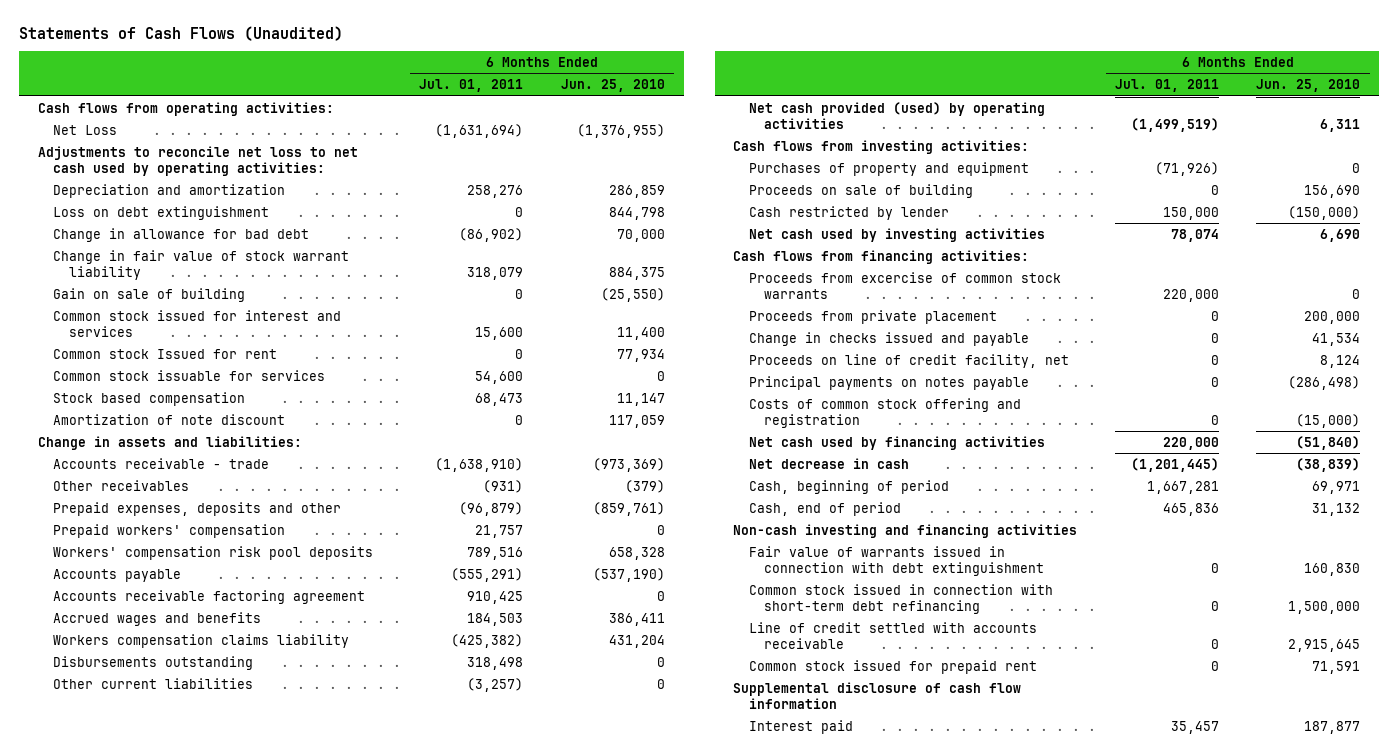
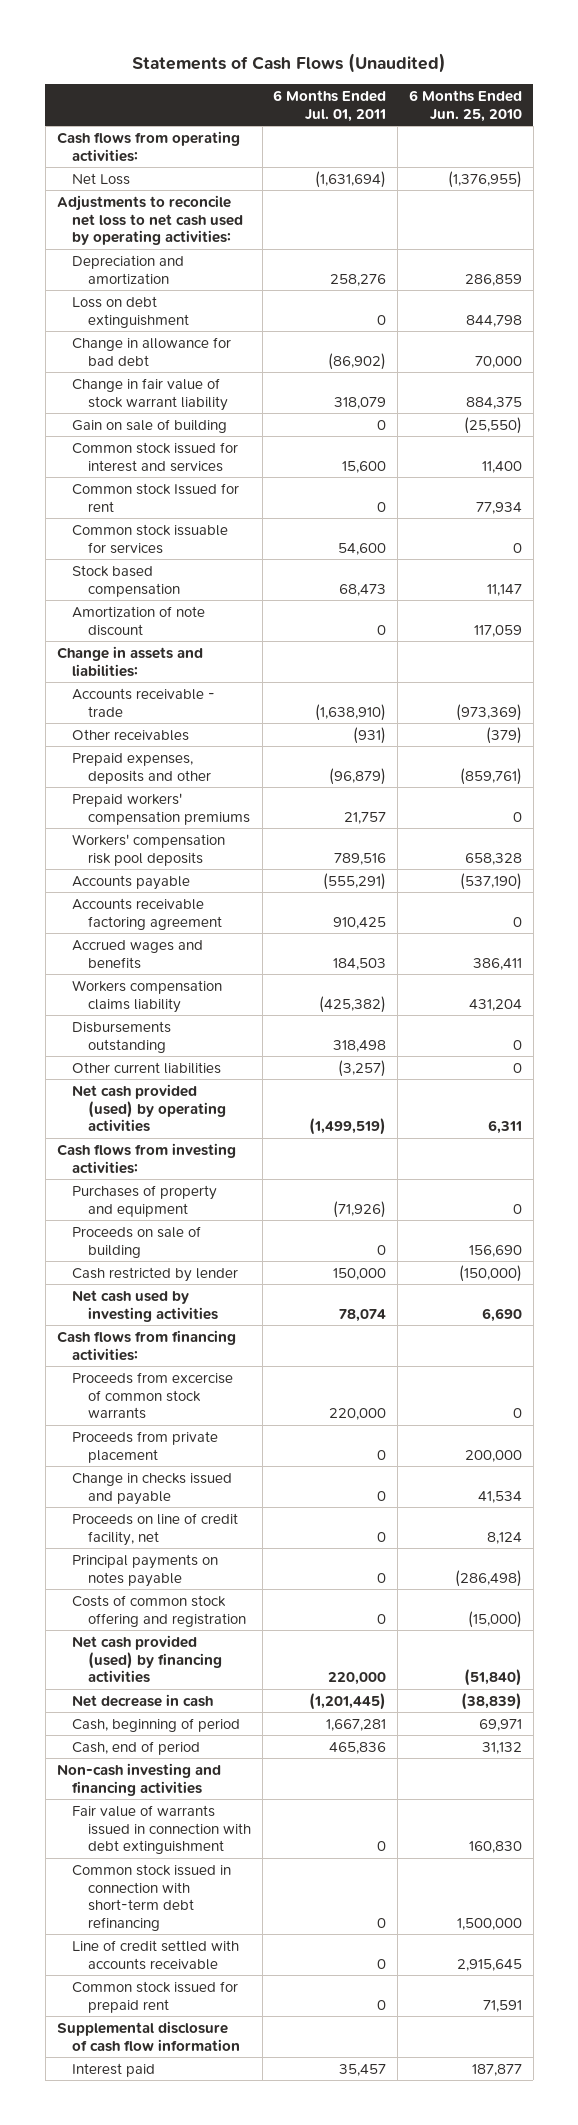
- Prepaid workers' compensation | 21,757 | 0
+ Prepaid workers' compensation premiums | 21,757 | 0
- Net cash used by financing activities | 220,000 | (51,840)
+ Net cash provided (used) by financing activities | 220,000 | (51,840)

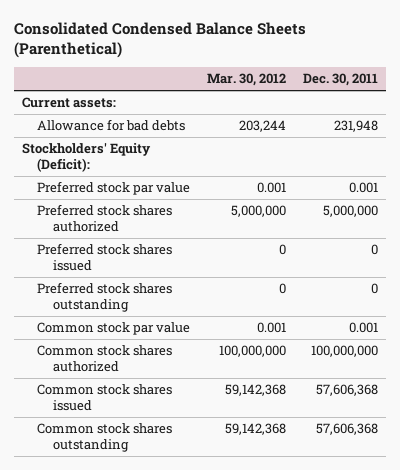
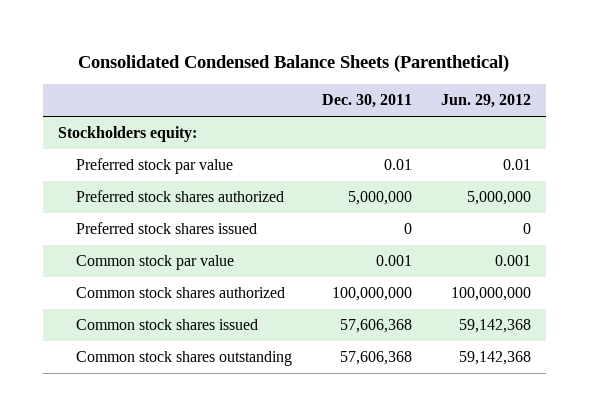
- | Mar. 30, 2012 | Dec. 30, 2011
+ | Dec. 30, 2011 | Jun. 29, 2012
- Current assets:
- Allowance for bad debts | 203,244 | 231,948
- Stockholders' Equity (Deficit):
- Preferred stock par value | 0.001 | 0.001
+ Stockholders equity:
+ Preferred stock par value | 0.01 | 0.01
- Preferred stock shares outstanding | 0 | 0

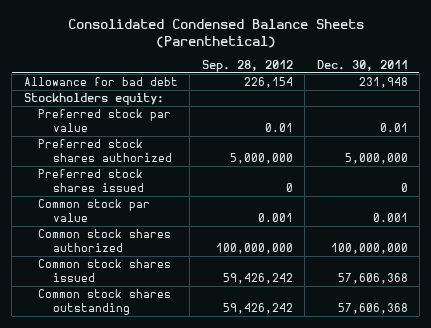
- | Dec. 30, 2011 | Jun. 29, 2012
+ | Sep. 28, 2012 | Dec. 30, 2011
+ Allowance for bad debt | 226,154 | 231,948

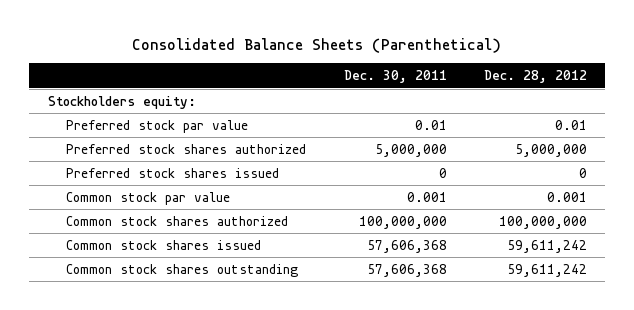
- Consolidated Condensed Balance Sheets (Parenthetical)
+ Consolidated Balance Sheets (Parenthetical)
- | Sep. 28, 2012 | Dec. 30, 2011
+ | Dec. 30, 2011 | Dec. 28, 2012
- Allowance for bad debt | 226,154 | 231,948

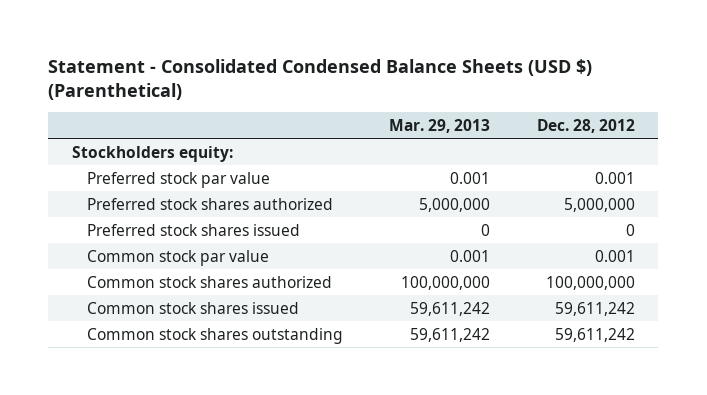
- Consolidated Balance Sheets (Parenthetical)
+ Statement - Consolidated Condensed Balance Sheets (USD $) (Parenthetical)
- | Dec. 30, 2011 | Dec. 28, 2012
+ | Mar. 29, 2013 | Dec. 28, 2012
- Preferred stock par value | 0.01 | 0.01
+ Preferred stock par value | 0.001 | 0.001

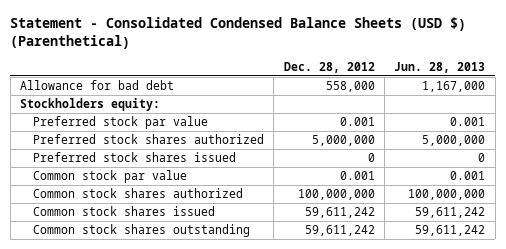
- | Mar. 29, 2013 | Dec. 28, 2012
+ | Dec. 28, 2012 | Jun. 28, 2013
+ Allowance for bad debt | 558,000 | 1,167,000

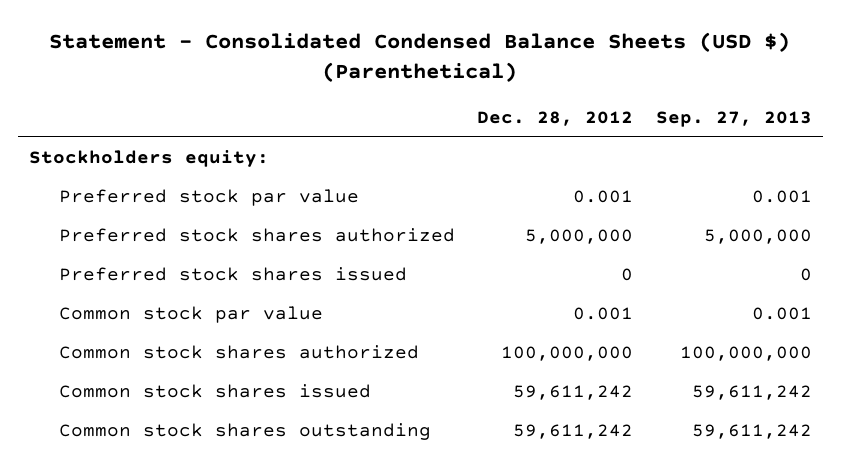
- | Dec. 28, 2012 | Jun. 28, 2013
+ | Dec. 28, 2012 | Sep. 27, 2013
- Allowance for bad debt | 558,000 | 1,167,000

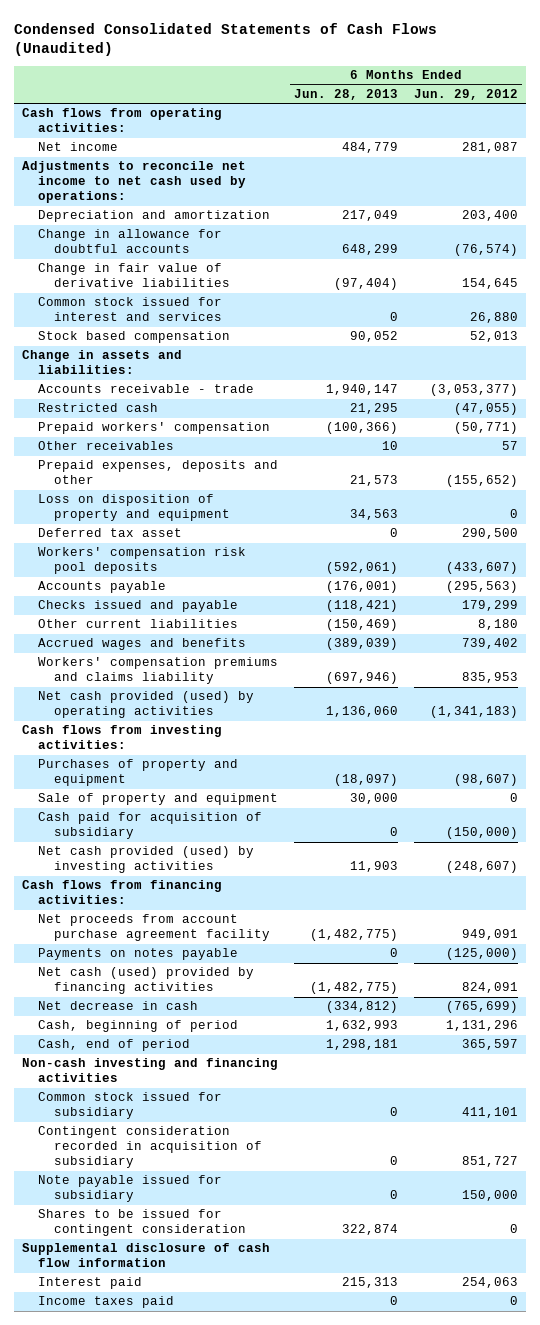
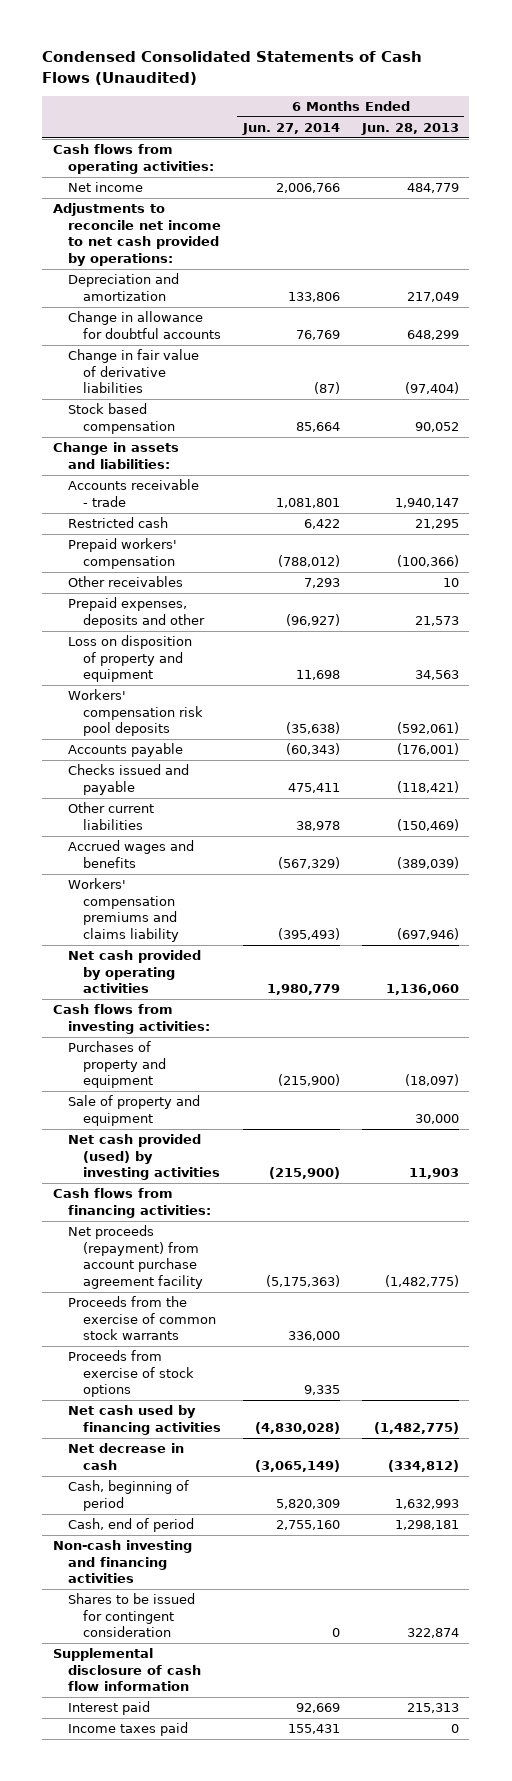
- | 6 Months Ended Jun. 28, 2013 | 6 Months Ended Jun. 29, 2012
+ | 6 Months Ended Jun. 27, 2014 | 6 Months Ended Jun. 28, 2013
- Adjustments to reconcile net income to net cash used by operations:
+ Adjustments to reconcile net income to net cash provided by operations:
- Common stock issued for interest and services | 0 | 26,880
- Deferred tax asset | 0 | 290,500
- Net cash provided (used) by operating activities | 1,136,060 | (1,341,183)
+ Net cash provided by operating activities | 1,980,779 | 1,136,060
- Cash paid for acquisition of subsidiary | 0 | (150,000)
- Net proceeds from account purchase agreement facility | (1,482,775) | 949,091
- Payments on notes payable | 0 | (125,000)
- Net cash (used) provided by financing activities | (1,482,775) | 824,091
+ Net proceeds (repayment) from account purchase agreement facility | (5,175,363) | (1,482,775)
+ Proceeds from the exercise of common stock warrants | 336,000 |
+ Proceeds from exercise of stock options | 9,335 |
+ Net cash used by financing activities | (4,830,028) | (1,482,775)
- Common stock issued for subsidiary | 0 | 411,101
- Contingent consideration recorded in acquisition of subsidiary | 0 | 851,727
- Note payable issued for subsidiary | 0 | 150,000

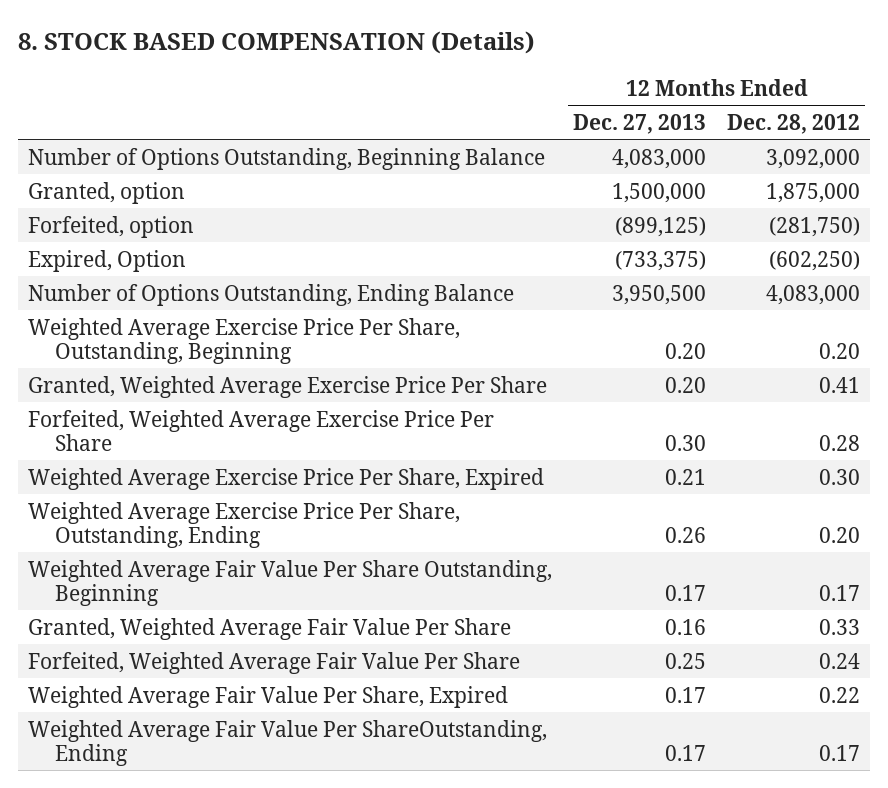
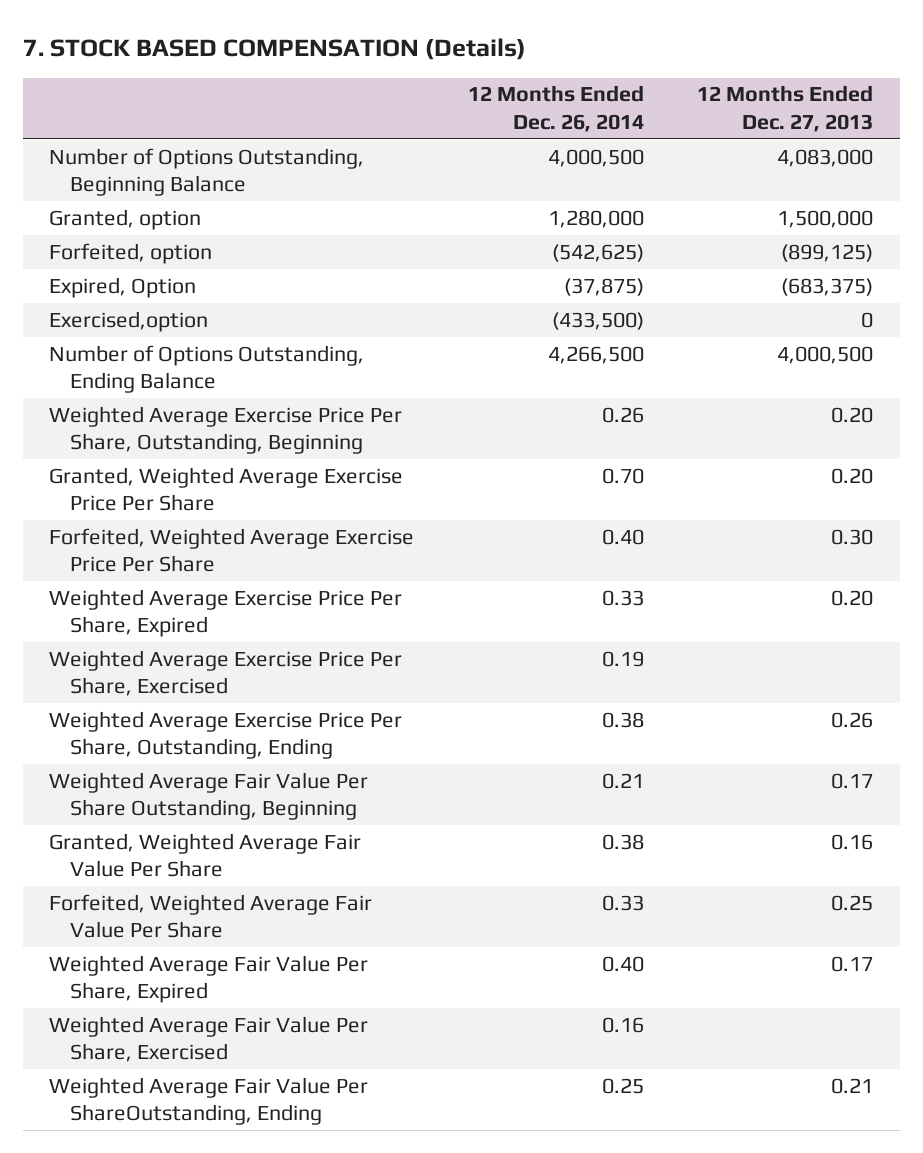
- 8. STOCK BASED COMPENSATION (Details)
+ 7. STOCK BASED COMPENSATION (Details)
- | 12 Months Ended Dec. 27, 2013 | 12 Months Ended Dec. 28, 2012
+ | 12 Months Ended Dec. 26, 2014 | 12 Months Ended Dec. 27, 2013
- Expired, Option | (733,375) | (602,250)
- Number of Options Outstanding, Ending Balance | 3,950,500 | 4,083,000
+ Expired, Option | (37,875) | (683,375)
+ Exercised,option | (433,500) | 0
+ Number of Options Outstanding, Ending Balance | 4,266,500 | 4,000,500
- Weighted Average Exercise Price Per Share, Expired | 0.21 | 0.30
+ Weighted Average Exercise Price Per Share, Expired | 0.33 | 0.20
+ Weighted Average Exercise Price Per Share, Exercised | 0.19 |
- Weighted Average Fair Value Per ShareOutstanding, Ending | 0.17 | 0.17
+ Weighted Average Fair Value Per Share, Exercised | 0.16 |
+ Weighted Average Fair Value Per ShareOutstanding, Ending | 0.25 | 0.21

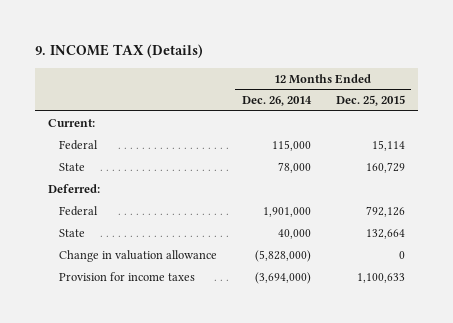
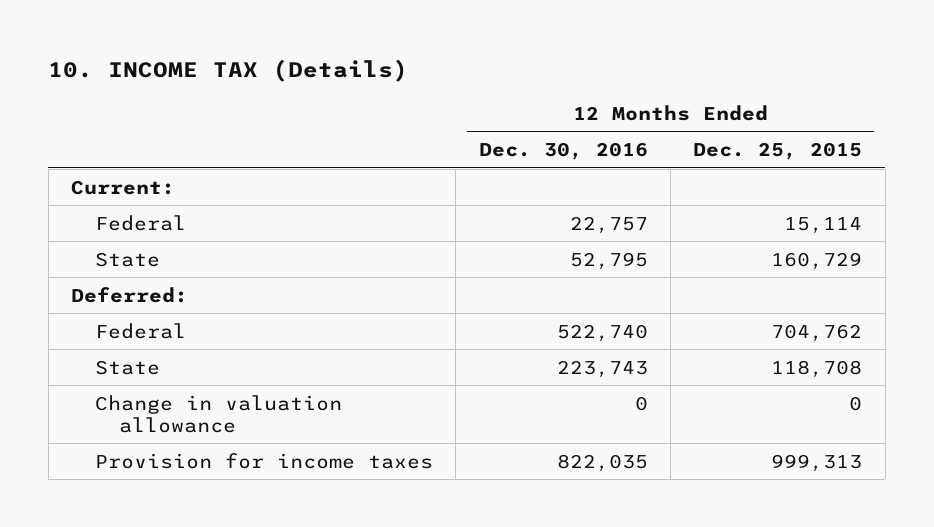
- 9. INCOME TAX (Details)
+ 10. INCOME TAX (Details)
- | 12 Months Ended Dec. 26, 2014 | 12 Months Ended Dec. 25, 2015
+ | 12 Months Ended Dec. 30, 2016 | 12 Months Ended Dec. 25, 2015
- Federal | 1,901,000 | 792,126
- State | 40,000 | 132,664
+ Federal | 522,740 | 704,762
+ State | 223,743 | 118,708
- Provision for income taxes | (3,694,000) | 1,100,633
+ Provision for income taxes | 822,035 | 999,313

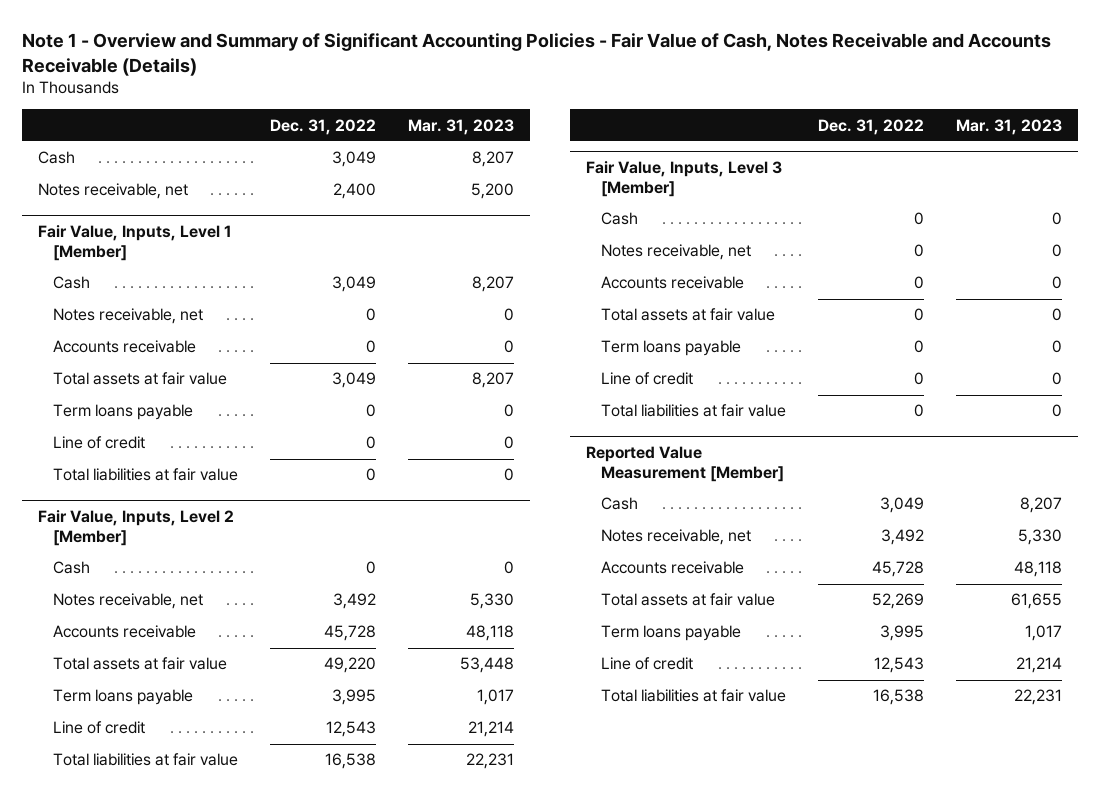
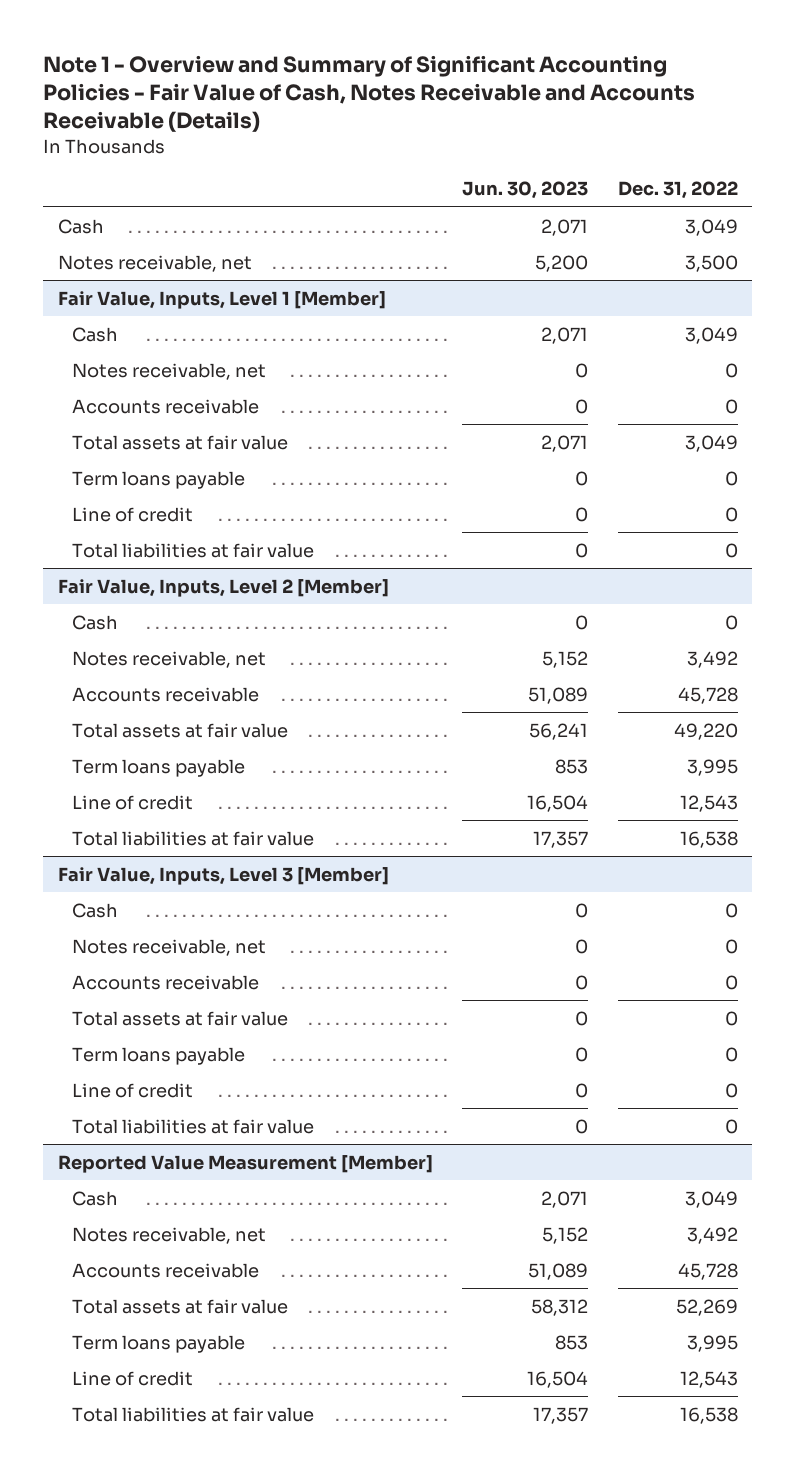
- | Dec. 31, 2022 | Mar. 31, 2023
+ | Jun. 30, 2023 | Dec. 31, 2022
- Notes receivable, net | 2,400 | 5,200
+ Notes receivable, net | 5,200 | 3,500

